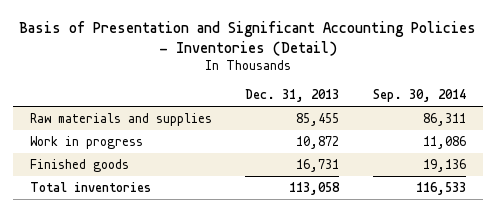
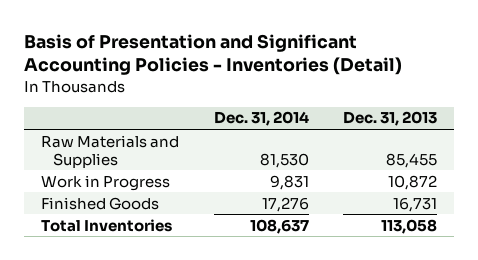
- | Dec. 31, 2013 | Sep. 30, 2014
+ | Dec. 31, 2014 | Dec. 31, 2013
- Raw materials and supplies | 85,455 | 86,311
- Work in progress | 10,872 | 11,086
- Finished goods | 16,731 | 19,136
- Total inventories | 113,058 | 116,533
+ Raw Materials and Supplies | 81,530 | 85,455
+ Work in Progress | 9,831 | 10,872
+ Finished Goods | 17,276 | 16,731
+ Total Inventories | 108,637 | 113,058

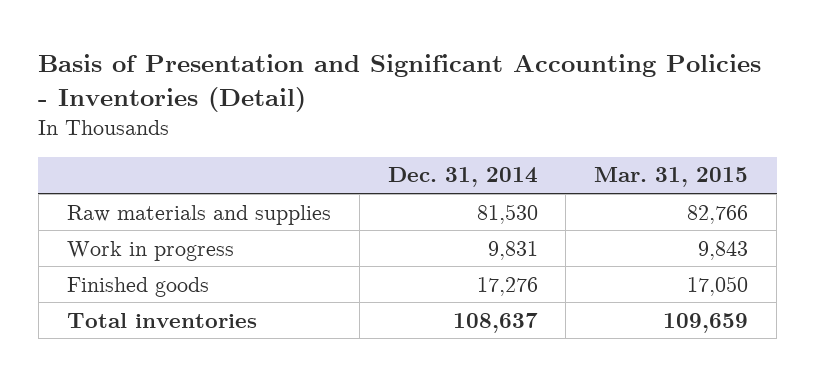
- | Dec. 31, 2014 | Dec. 31, 2013
+ | Dec. 31, 2014 | Mar. 31, 2015
- Raw Materials and Supplies | 81,530 | 85,455
- Work in Progress | 9,831 | 10,872
- Finished Goods | 17,276 | 16,731
- Total Inventories | 108,637 | 113,058
+ Raw materials and supplies | 81,530 | 82,766
+ Work in progress | 9,831 | 9,843
+ Finished goods | 17,276 | 17,050
+ Total inventories | 108,637 | 109,659

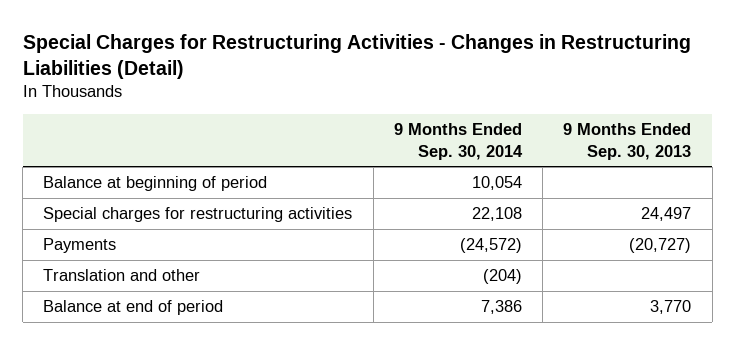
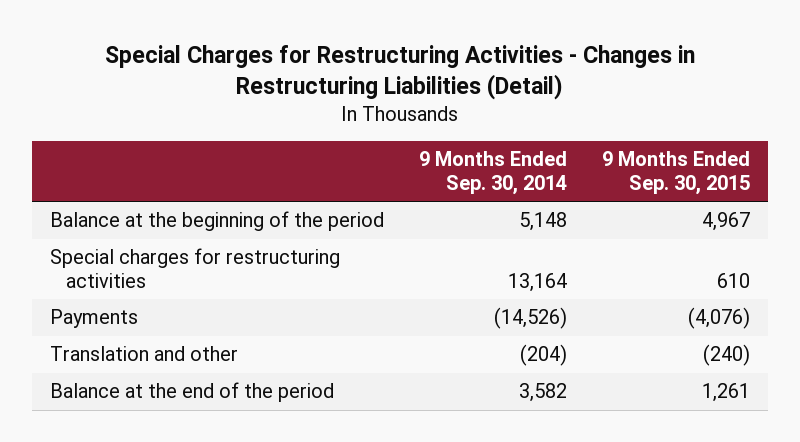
- | 9 Months Ended Sep. 30, 2014 | 9 Months Ended Sep. 30, 2013
+ | 9 Months Ended Sep. 30, 2014 | 9 Months Ended Sep. 30, 2015
- Balance at beginning of period | 10,054 |
- Special charges for restructuring activities | 22,108 | 24,497
- Payments | (24,572) | (20,727)
+ Balance at the beginning of the period | 5,148 | 4,967
+ Special charges for restructuring activities | 13,164 | 610
+ Payments | (14,526) | (4,076)
- Balance at end of period | 7,386 | 3,770
+ Balance at the end of the period | 3,582 | 1,261

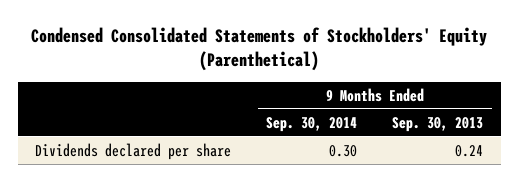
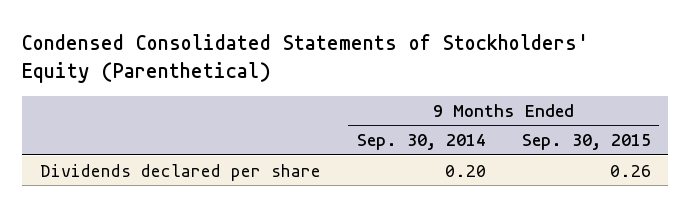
- | 9 Months Ended Sep. 30, 2014 | 9 Months Ended Sep. 30, 2013
+ | 9 Months Ended Sep. 30, 2014 | 9 Months Ended Sep. 30, 2015
- Dividends declared per share | 0.30 | 0.24
+ Dividends declared per share | 0.20 | 0.26

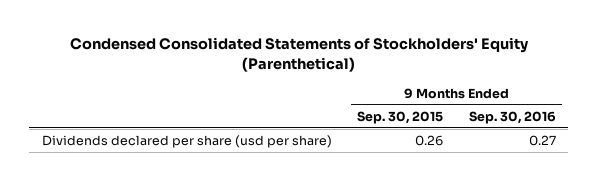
- | 9 Months Ended Sep. 30, 2014 | 9 Months Ended Sep. 30, 2015
+ | 9 Months Ended Sep. 30, 2015 | 9 Months Ended Sep. 30, 2016
- Dividends declared per share | 0.20 | 0.26
+ Dividends declared per share (usd per share) | 0.26 | 0.27

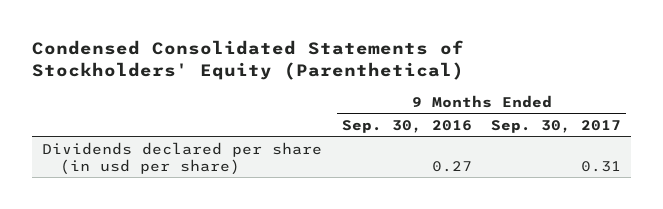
- | 9 Months Ended Sep. 30, 2015 | 9 Months Ended Sep. 30, 2016
+ | 9 Months Ended Sep. 30, 2016 | 9 Months Ended Sep. 30, 2017
- Dividends declared per share (usd per share) | 0.26 | 0.27
+ Dividends declared per share (in usd per share) | 0.27 | 0.31

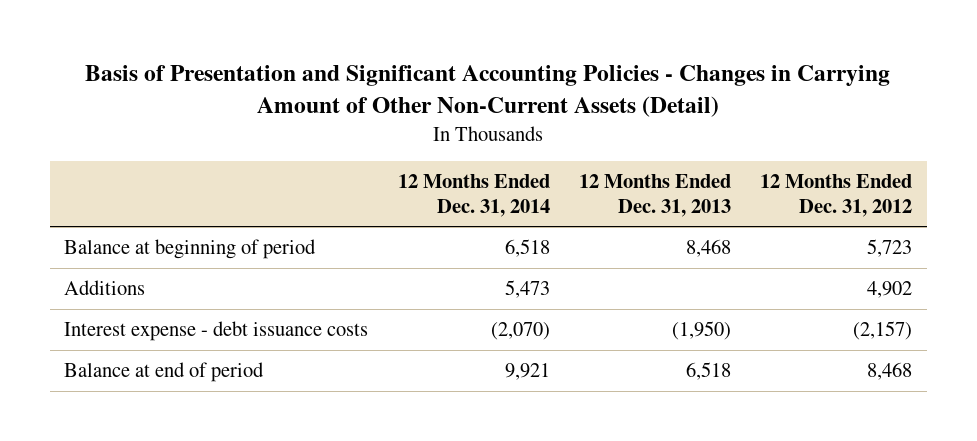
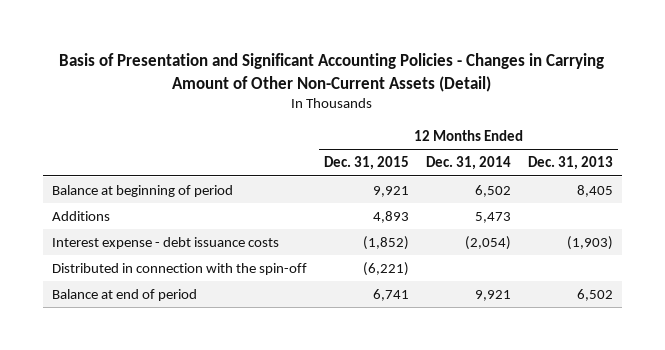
- | 12 Months Ended Dec. 31, 2014 | 12 Months Ended Dec. 31, 2013 | 12 Months Ended Dec. 31, 2012
+ | 12 Months Ended Dec. 31, 2015 | 12 Months Ended Dec. 31, 2014 | 12 Months Ended Dec. 31, 2013
- Balance at beginning of period | 6,518 | 8,468 | 5,723
+ Balance at beginning of period | 9,921 | 6,502 | 8,405
- Interest expense - debt issuance costs | (2,070) | (1,950) | (2,157)
- Balance at end of period | 9,921 | 6,518 | 8,468
+ Interest expense - debt issuance costs | (1,852) | (2,054) | (1,903)
+ Distributed in connection with the spin-off | (6,221) | |
+ Balance at end of period | 6,741 | 9,921 | 6,502

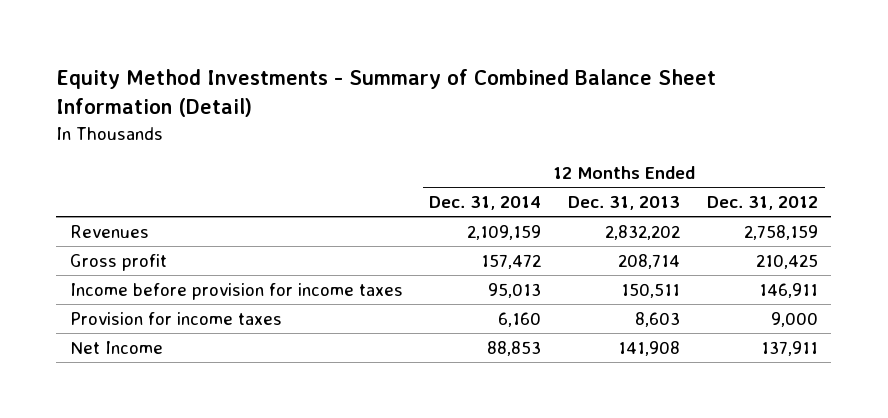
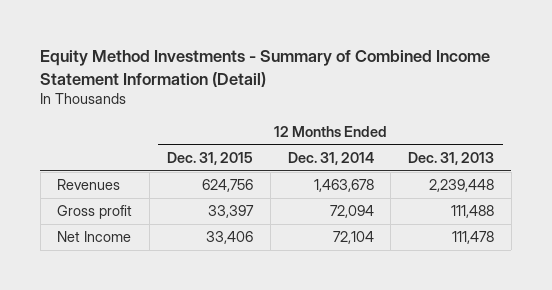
- Equity Method Investments - Summary of Combined Balance Sheet Information (Detail)
+ Equity Method Investments - Summary of Combined Income Statement Information (Detail)
- | 12 Months Ended Dec. 31, 2014 | 12 Months Ended Dec. 31, 2013 | 12 Months Ended Dec. 31, 2012
+ | 12 Months Ended Dec. 31, 2015 | 12 Months Ended Dec. 31, 2014 | 12 Months Ended Dec. 31, 2013
- Revenues | 2,109,159 | 2,832,202 | 2,758,159
- Gross profit | 157,472 | 208,714 | 210,425
- Income before provision for income taxes | 95,013 | 150,511 | 146,911
- Provision for income taxes | 6,160 | 8,603 | 9,000
- Net Income | 88,853 | 141,908 | 137,911
+ Revenues | 624,756 | 1,463,678 | 2,239,448
+ Gross profit | 33,397 | 72,094 | 111,488
+ Net Income | 33,406 | 72,104 | 111,478

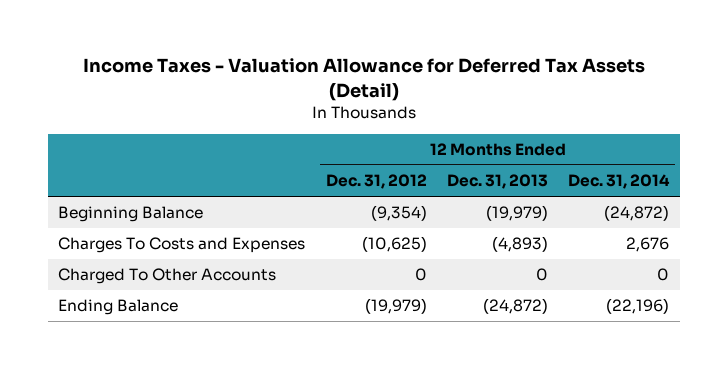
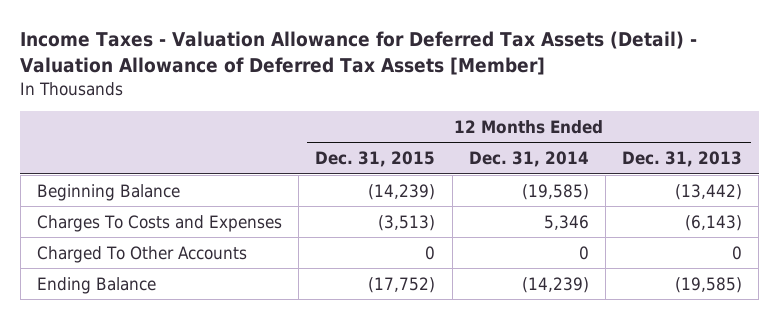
- Income Taxes - Valuation Allowance for Deferred Tax Assets (Detail)
+ Income Taxes - Valuation Allowance for Deferred Tax Assets (Detail) - Valuation Allowance of Deferred Tax Assets [Member]
- | 12 Months Ended Dec. 31, 2012 | 12 Months Ended Dec. 31, 2013 | 12 Months Ended Dec. 31, 2014
+ | 12 Months Ended Dec. 31, 2015 | 12 Months Ended Dec. 31, 2014 | 12 Months Ended Dec. 31, 2013
- Beginning Balance | (9,354) | (19,979) | (24,872)
- Charges To Costs and Expenses | (10,625) | (4,893) | 2,676
+ Beginning Balance | (14,239) | (19,585) | (13,442)
+ Charges To Costs and Expenses | (3,513) | 5,346 | (6,143)
- Ending Balance | (19,979) | (24,872) | (22,196)
+ Ending Balance | (17,752) | (14,239) | (19,585)

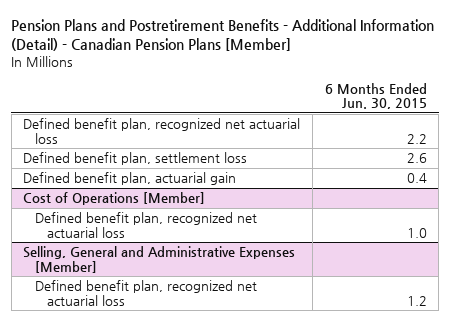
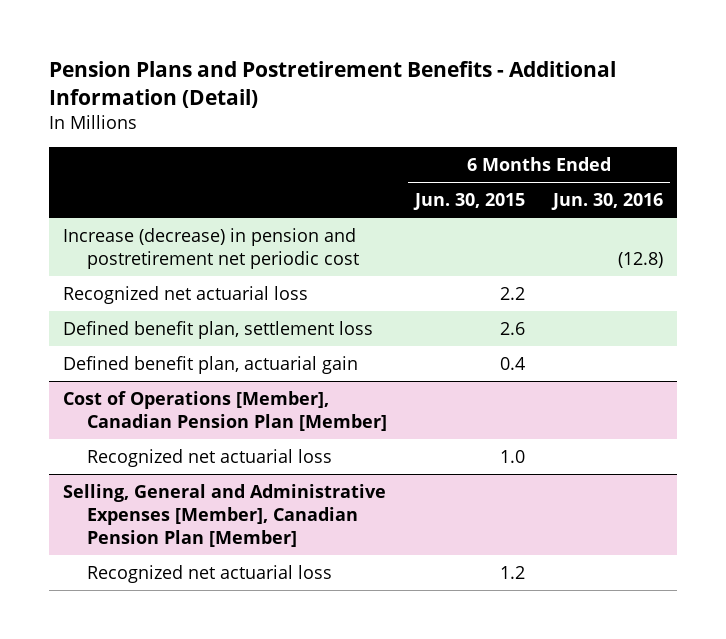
- Pension Plans and Postretirement Benefits - Additional Information (Detail) - Canadian Pension Plans [Member]
+ Pension Plans and Postretirement Benefits - Additional Information (Detail)
- | 6 Months Ended Jun. 30, 2015
+ | 6 Months Ended Jun. 30, 2015 | 6 Months Ended Jun. 30, 2016
- Defined benefit plan, recognized net actuarial loss | 2.2
+ Increase (decrease) in pension and postretirement net periodic cost | | (12.8)
+ Recognized net actuarial loss | 2.2 |
- Cost of Operations [Member]
- Defined benefit plan, recognized net actuarial loss | 1.0
- Selling, General and Administrative Expenses [Member]
- Defined benefit plan, recognized net actuarial loss | 1.2
+ Cost of Operations [Member], Canadian Pension Plan [Member]
+ Recognized net actuarial loss | 1.0 |
+ Selling, General and Administrative Expenses [Member], Canadian Pension Plan [Member]
+ Recognized net actuarial loss | 1.2 |

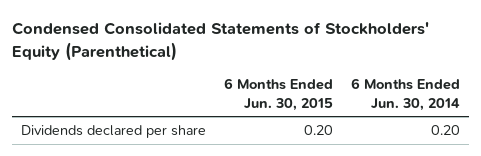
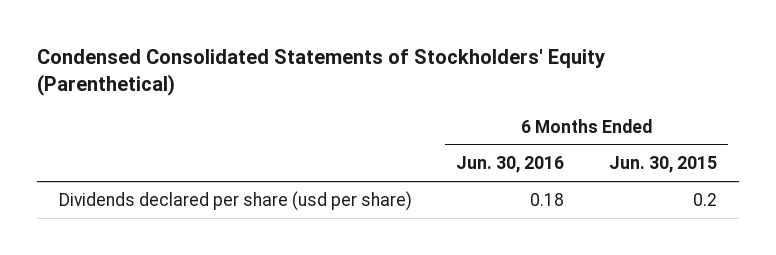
- | 6 Months Ended Jun. 30, 2015 | 6 Months Ended Jun. 30, 2014
+ | 6 Months Ended Jun. 30, 2016 | 6 Months Ended Jun. 30, 2015
- Dividends declared per share | 0.20 | 0.20
+ Dividends declared per share (usd per share) | 0.18 | 0.2

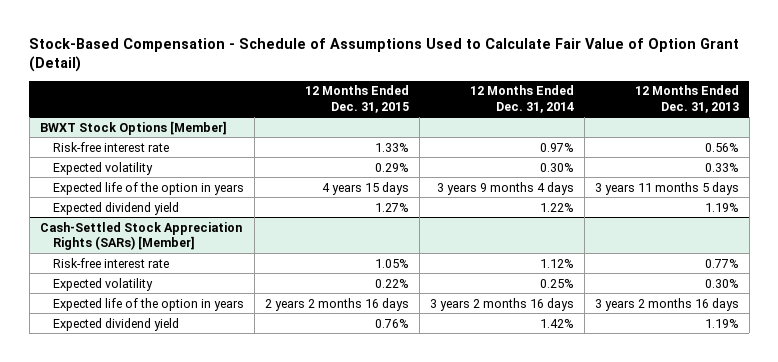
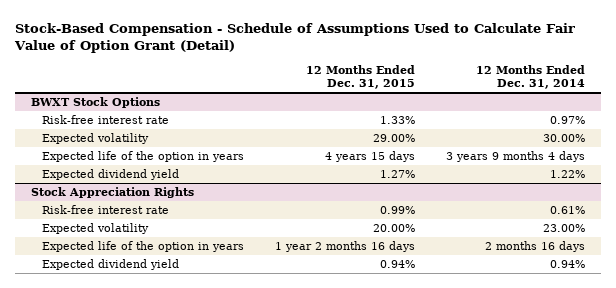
- | 12 Months Ended Dec. 31, 2015 | 12 Months Ended Dec. 31, 2014 | 12 Months Ended Dec. 31, 2013
+ | 12 Months Ended Dec. 31, 2015 | 12 Months Ended Dec. 31, 2014
- BWXT Stock Options [Member]
+ BWXT Stock Options
- Expected volatility | 0.29% | 0.30% | 0.33%
+ Expected volatility | 29.00% | 30.00%
- Cash-Settled Stock Appreciation Rights (SARs) [Member]
- Risk-free interest rate | 1.05% | 1.12% | 0.77%
- Expected volatility | 0.22% | 0.25% | 0.30%
- Expected life of the option in years | 2 years 2 months 16 days | 3 years 2 months 16 days | 3 years 2 months 16 days
- Expected dividend yield | 0.76% | 1.42% | 1.19%
+ Stock Appreciation Rights
+ Risk-free interest rate | 0.99% | 0.61%
+ Expected volatility | 20.00% | 23.00%
+ Expected life of the option in years | 1 year 2 months 16 days | 2 months 16 days
+ Expected dividend yield | 0.94% | 0.94%

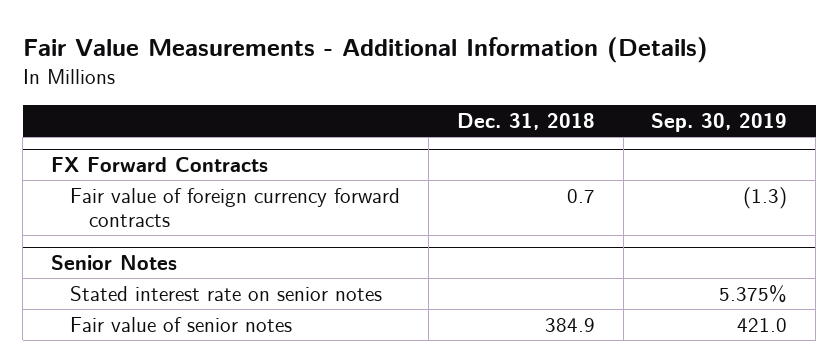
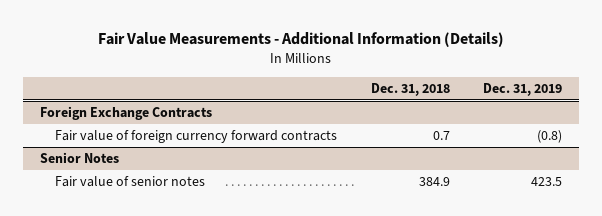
- | Dec. 31, 2018 | Sep. 30, 2019
+ | Dec. 31, 2018 | Dec. 31, 2019
- FX Forward Contracts
+ Foreign Exchange Contracts
@ Senior Notes
- Stated interest rate on senior notes | | 5.375%

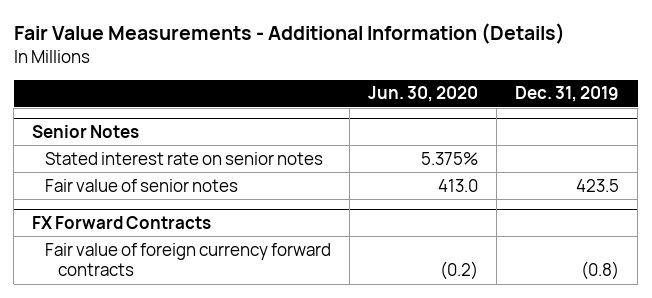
- | Dec. 31, 2018 | Dec. 31, 2019
+ | Jun. 30, 2020 | Dec. 31, 2019
- Foreign Exchange Contracts
- Fair value of foreign currency forward contracts | 0.7 | (0.8)
@ Senior Notes
+ Stated interest rate on senior notes | 5.375% |
+ FX Forward Contracts
+ Fair value of foreign currency forward contracts | (0.2) | (0.8)

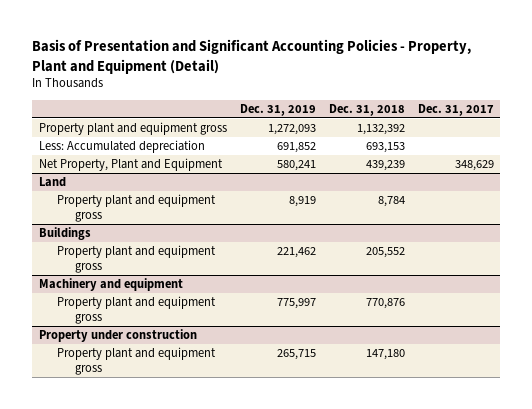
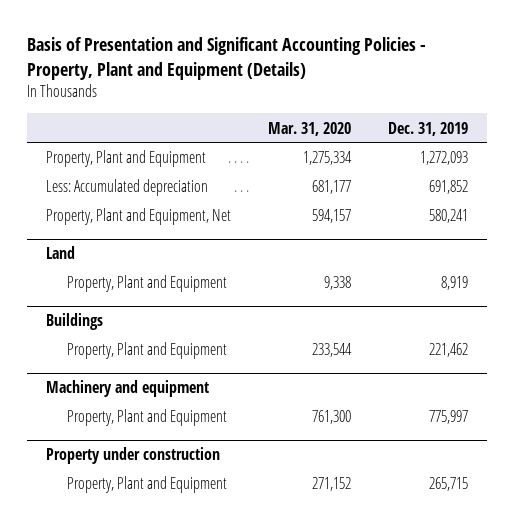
- Basis of Presentation and Significant Accounting Policies - Property, Plant and Equipment (Detail)
+ Basis of Presentation and Significant Accounting Policies - Property, Plant and Equipment (Details)
- | Dec. 31, 2019 | Dec. 31, 2018 | Dec. 31, 2017
+ | Mar. 31, 2020 | Dec. 31, 2019
- Property plant and equipment gross | 1,272,093 | 1,132,392 |
+ Property, Plant and Equipment | 1,275,334 | 1,272,093
- Net Property, Plant and Equipment | 580,241 | 439,239 | 348,629
+ Property, Plant and Equipment, Net | 594,157 | 580,241
@ Land
- Property plant and equipment gross | 8,919 | 8,784 |
+ Property, Plant and Equipment | 9,338 | 8,919
@ Buildings
- Property plant and equipment gross | 221,462 | 205,552 |
+ Property, Plant and Equipment | 233,544 | 221,462
@ Machinery and equipment
- Property plant and equipment gross | 775,997 | 770,876 |
+ Property, Plant and Equipment | 761,300 | 775,997
@ Property under construction
- Property plant and equipment gross | 265,715 | 147,180 |
+ Property, Plant and Equipment | 271,152 | 265,715

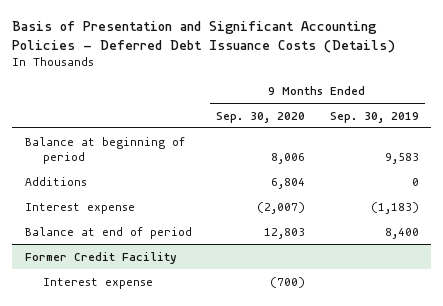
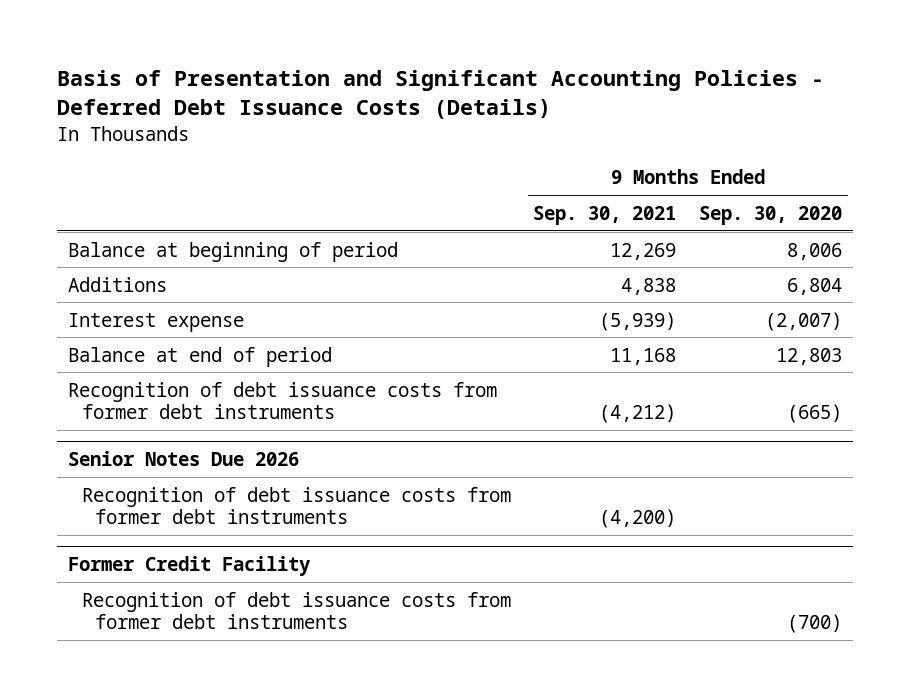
- | 9 Months Ended Sep. 30, 2020 | 9 Months Ended Sep. 30, 2019
+ | 9 Months Ended Sep. 30, 2021 | 9 Months Ended Sep. 30, 2020
+ Recognition of debt issuance costs from former debt instruments | (4,212) | (665)
+ Senior Notes Due 2026
+ Recognition of debt issuance costs from former debt instruments | (4,200) |
@ Former Credit Facility
- Interest expense | (700) |
+ Recognition of debt issuance costs from former debt instruments | | (700)

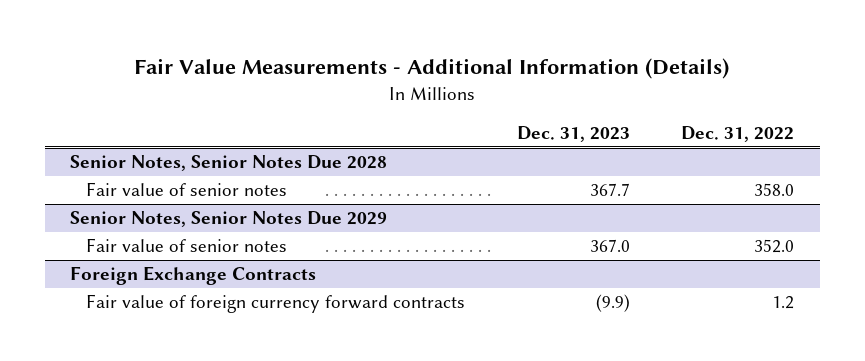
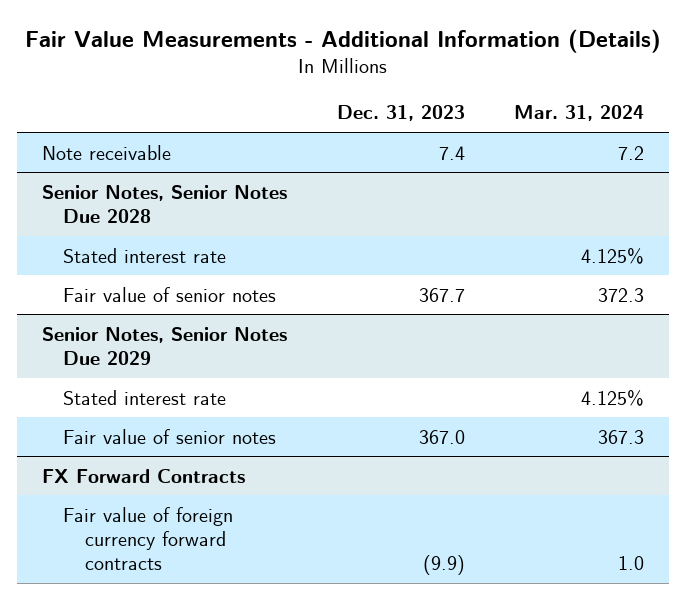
- | Dec. 31, 2023 | Dec. 31, 2022
+ | Dec. 31, 2023 | Mar. 31, 2024
+ Note receivable | 7.4 | 7.2
@ Senior Notes, Senior Notes Due 2028
+ Stated interest rate | | 4.125%
@ Senior Notes, Senior Notes Due 2029
+ Stated interest rate | | 4.125%
- Foreign Exchange Contracts
+ FX Forward Contracts

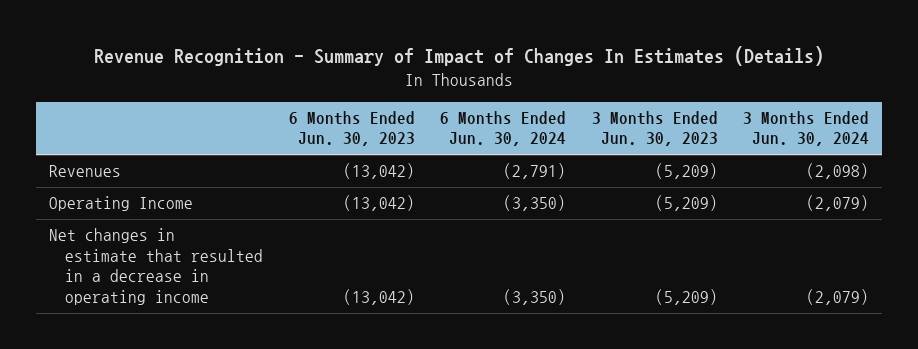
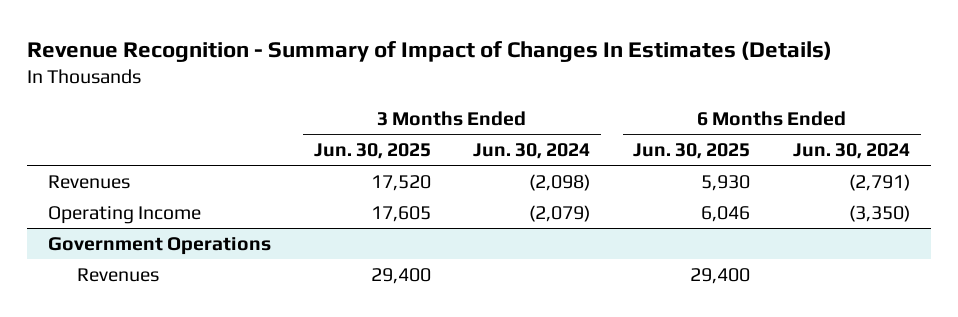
- | 6 Months Ended Jun. 30, 2023 | 6 Months Ended Jun. 30, 2024 | 3 Months Ended Jun. 30, 2023 | 3 Months Ended Jun. 30, 2024
+ | 3 Months Ended Jun. 30, 2025 | 3 Months Ended Jun. 30, 2024 | 6 Months Ended Jun. 30, 2025 | 6 Months Ended Jun. 30, 2024
- Net changes in estimate that resulted in a decrease in operating income | (13,042) | (3,350) | (5,209) | (2,079)
+ Government Operations
+ Revenues | 29,400 | | 29,400 |

